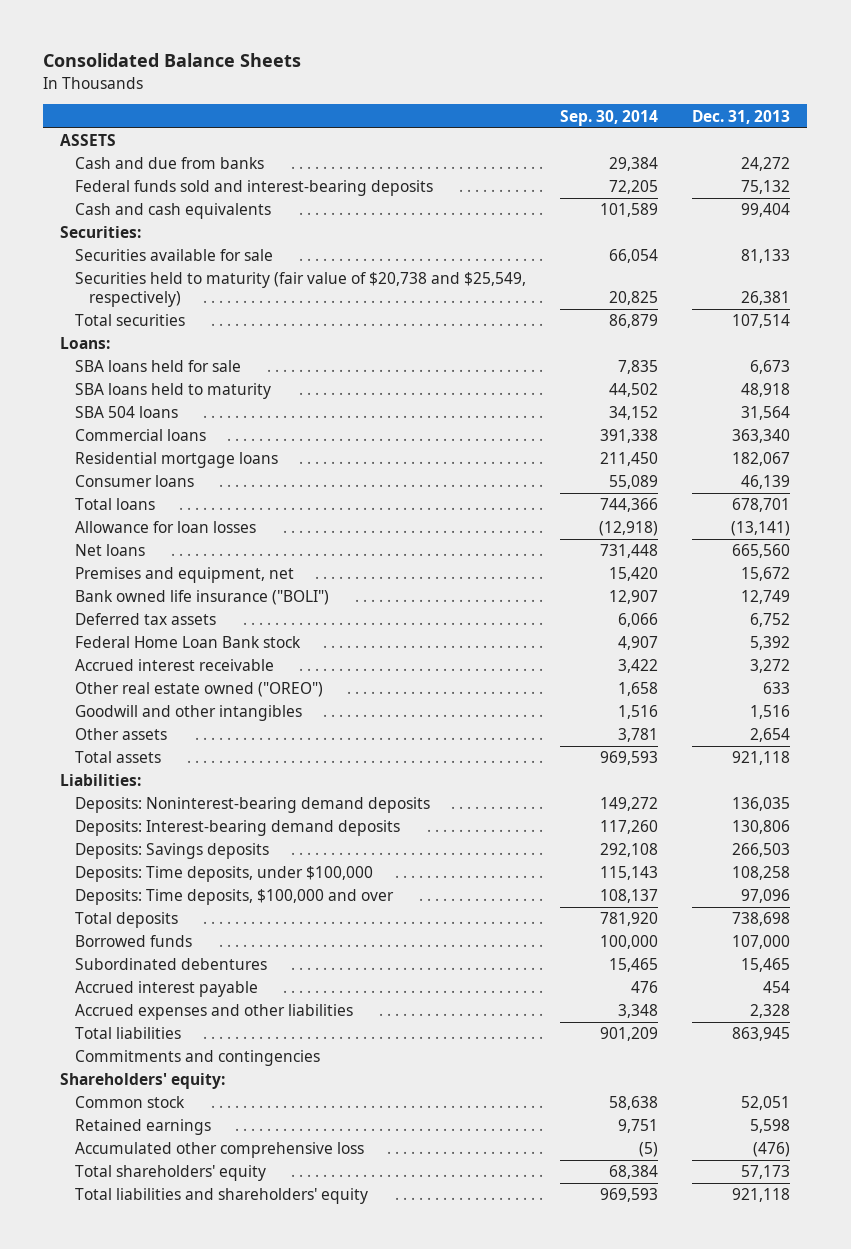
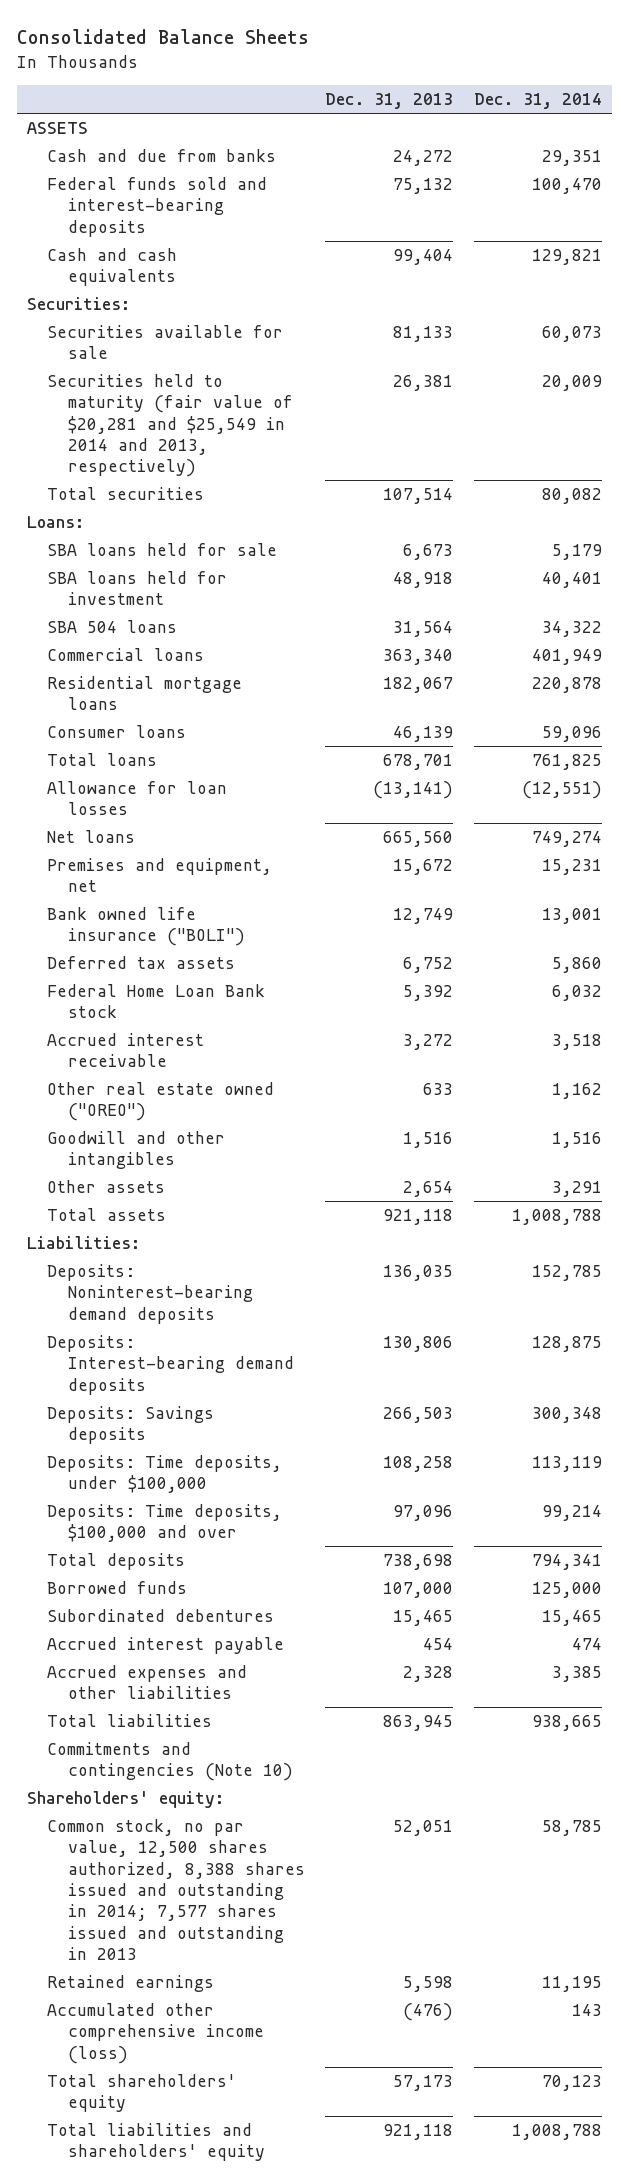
- | Sep. 30, 2014 | Dec. 31, 2013
+ | Dec. 31, 2013 | Dec. 31, 2014
- Securities held to maturity (fair value of $20,738 and $25,549, respectively) | 20,825 | 26,381
+ Securities held to maturity (fair value of $20,281 and $25,549 in 2014 and 2013, respectively) | 26,381 | 20,009
- SBA loans held to maturity | 44,502 | 48,918
+ SBA loans held for investment | 48,918 | 40,401
- Commitments and contingencies
+ Commitments and contingencies (Note 10)
- Common stock | 58,638 | 52,051
+ Common stock, no par value, 12,500 shares authorized, 8,388 shares issued and outstanding in 2014; 7,577 shares issued and outstanding in 2013 | 52,051 | 58,785
- Accumulated other comprehensive loss | (5) | (476)
+ Accumulated other comprehensive income (loss) | (476) | 143

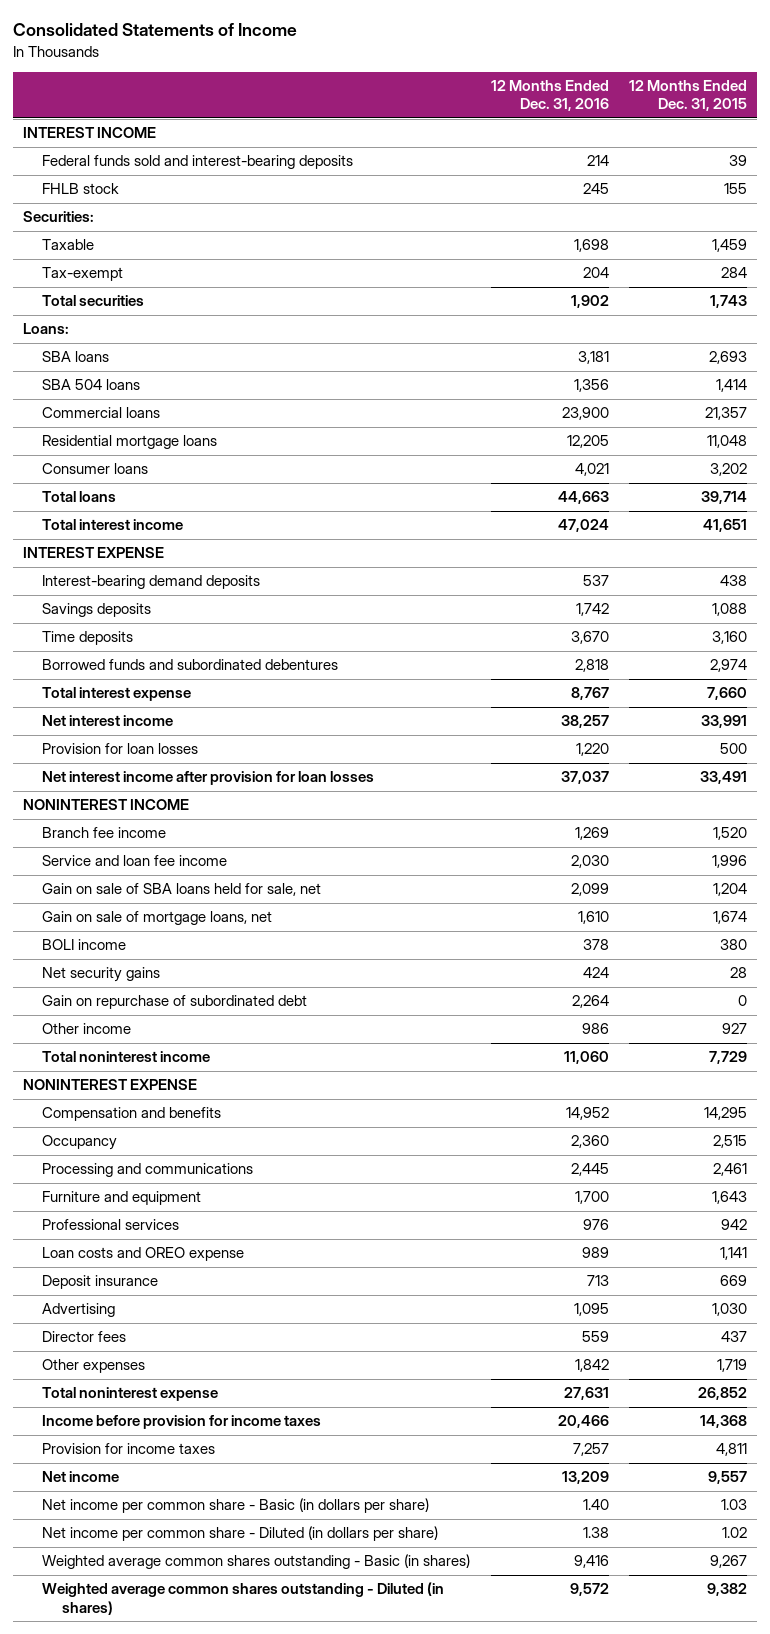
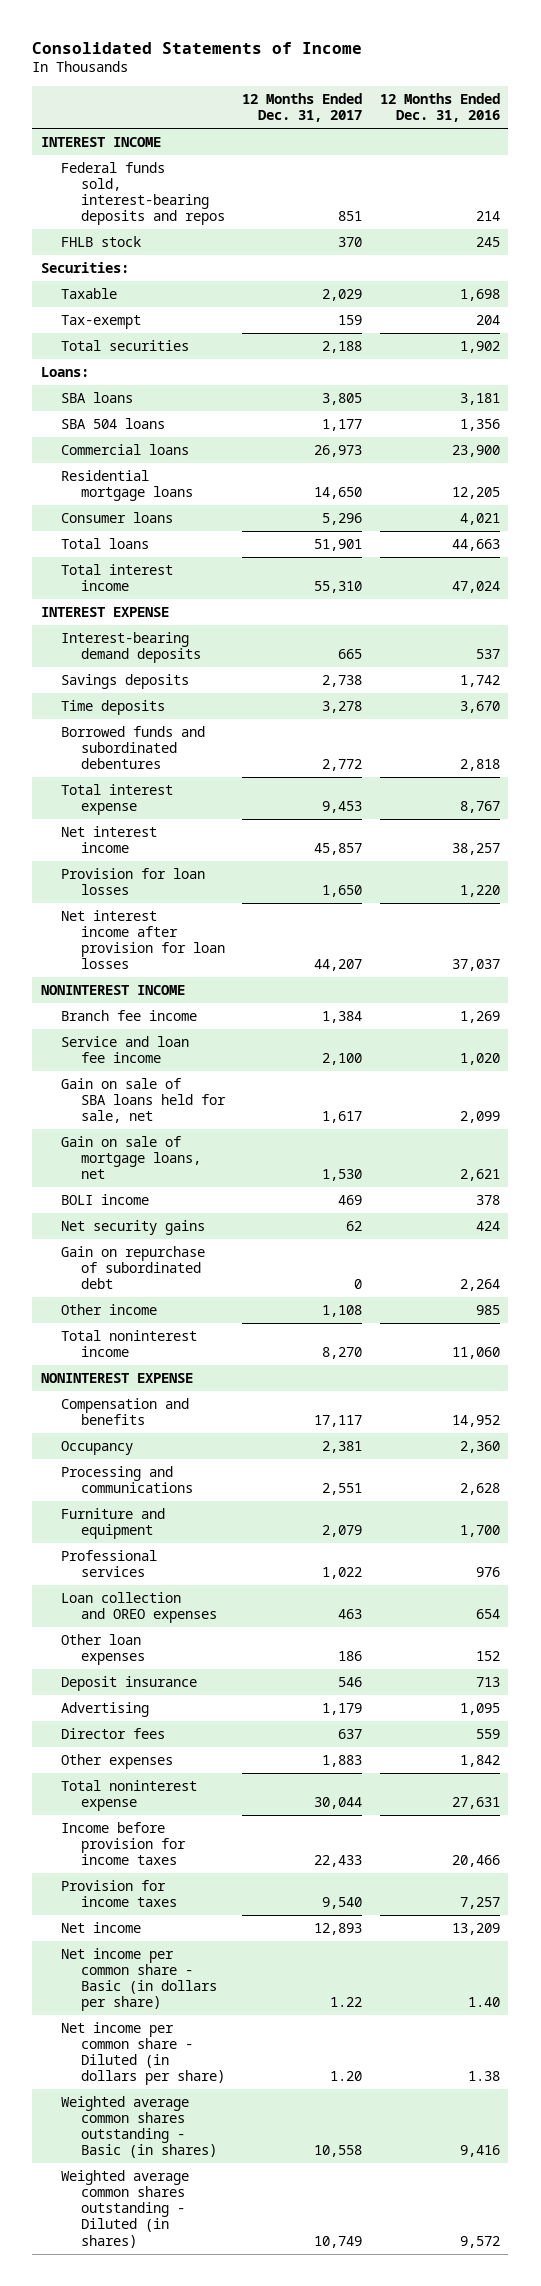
- | 12 Months Ended Dec. 31, 2016 | 12 Months Ended Dec. 31, 2015
+ | 12 Months Ended Dec. 31, 2017 | 12 Months Ended Dec. 31, 2016
- Federal funds sold and interest-bearing deposits | 214 | 39
+ Federal funds sold, interest-bearing deposits and repos | 851 | 214
- Service and loan fee income | 2,030 | 1,996
+ Service and loan fee income | 2,100 | 1,020
- Gain on sale of mortgage loans, net | 1,610 | 1,674
+ Gain on sale of mortgage loans, net | 1,530 | 2,621
- Other income | 986 | 927
+ Other income | 1,108 | 985
- Processing and communications | 2,445 | 2,461
+ Processing and communications | 2,551 | 2,628
- Loan costs and OREO expense | 989 | 1,141
+ Loan collection and OREO expenses | 463 | 654
+ Other loan expenses | 186 | 152

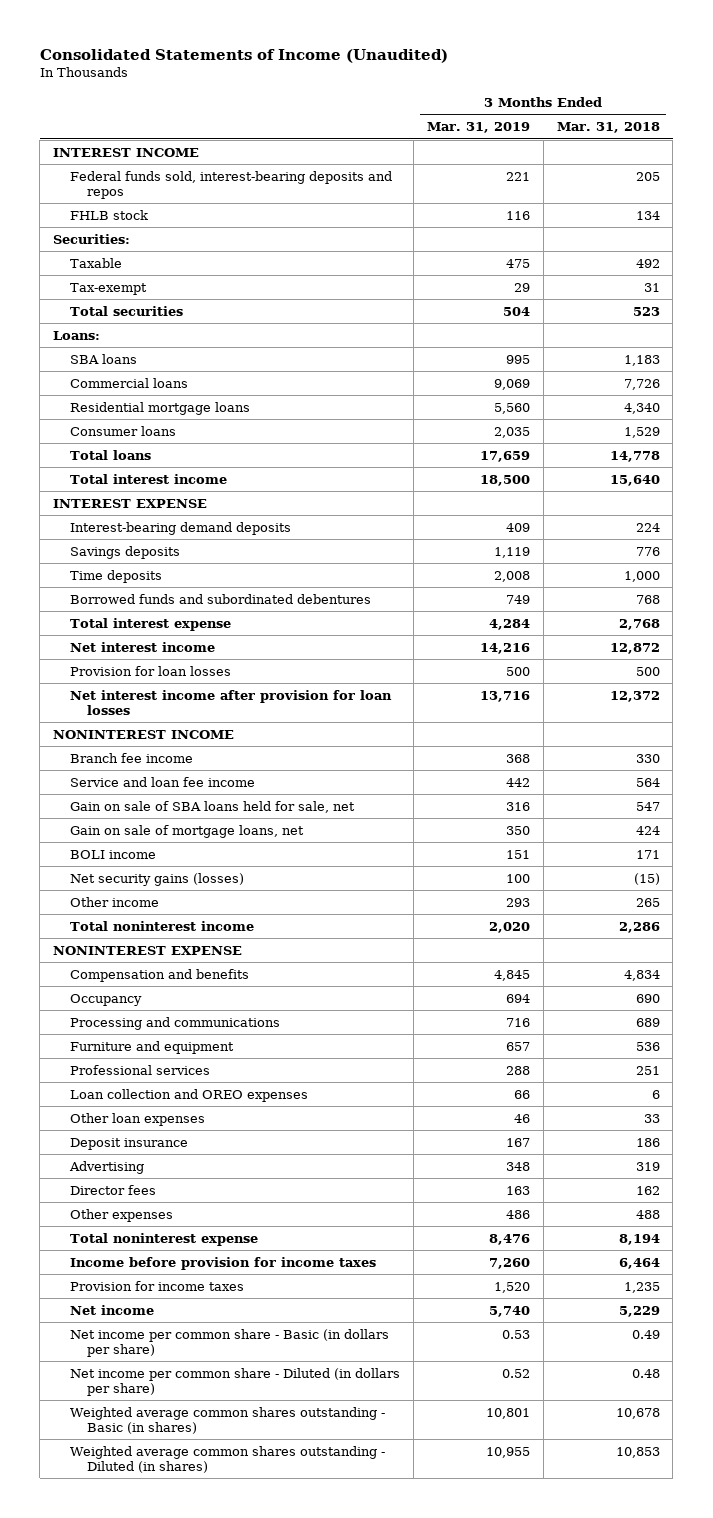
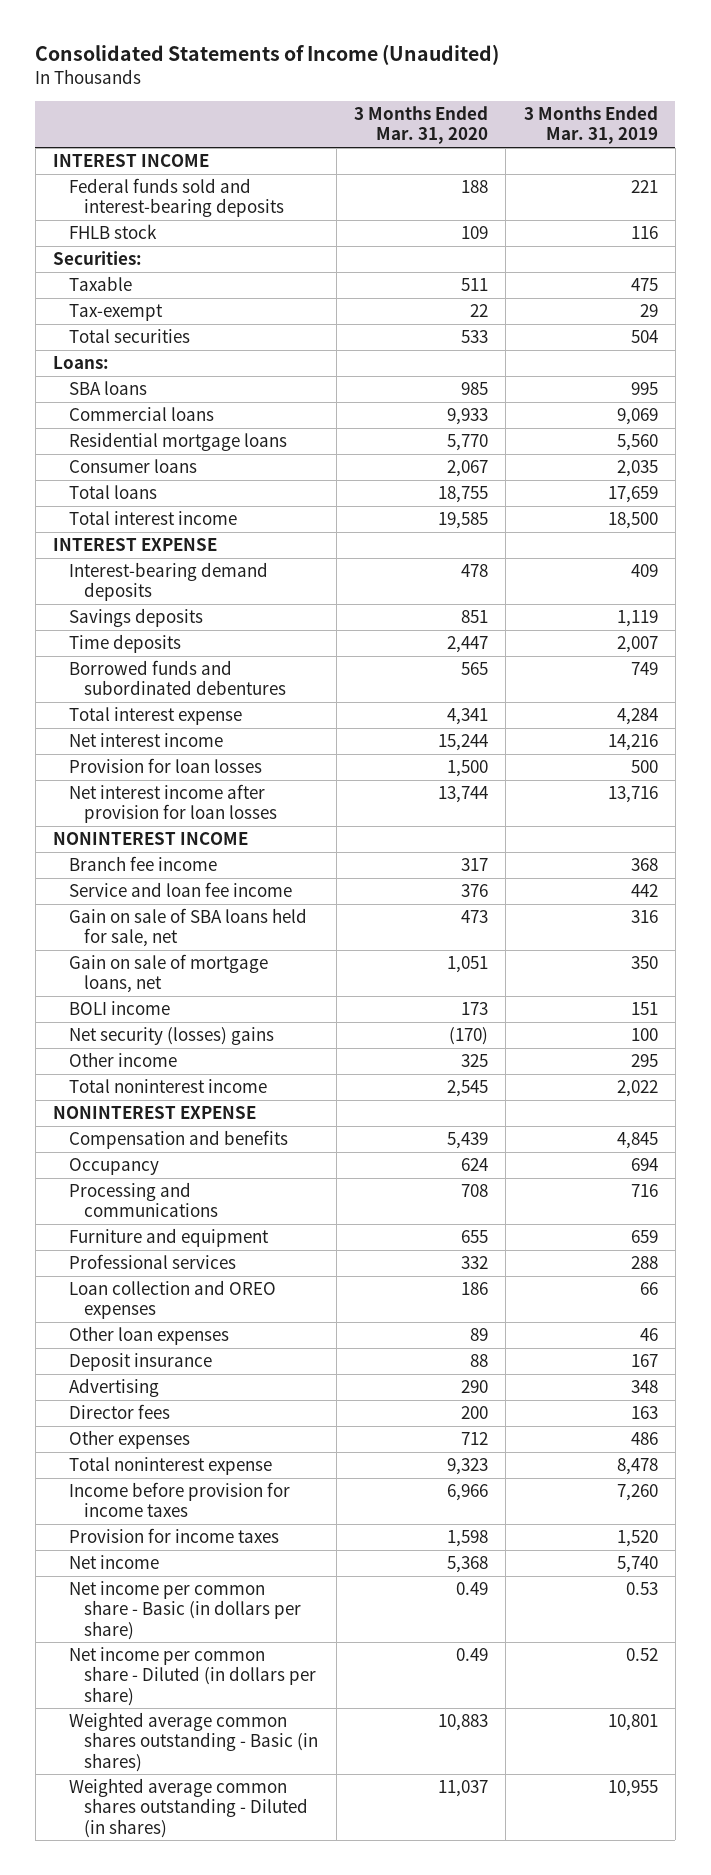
- | 3 Months Ended Mar. 31, 2019 | 3 Months Ended Mar. 31, 2018
+ | 3 Months Ended Mar. 31, 2020 | 3 Months Ended Mar. 31, 2019
- Federal funds sold, interest-bearing deposits and repos | 221 | 205
+ Federal funds sold and interest-bearing deposits | 188 | 221
- Time deposits | 2,008 | 1,000
+ Time deposits | 2,447 | 2,007
- Net security gains (losses) | 100 | (15)
- Other income | 293 | 265
- Total noninterest income | 2,020 | 2,286
+ Net security (losses) gains | (170) | 100
+ Other income | 325 | 295
+ Total noninterest income | 2,545 | 2,022
- Furniture and equipment | 657 | 536
+ Furniture and equipment | 655 | 659
- Total noninterest expense | 8,476 | 8,194
+ Total noninterest expense | 9,323 | 8,478

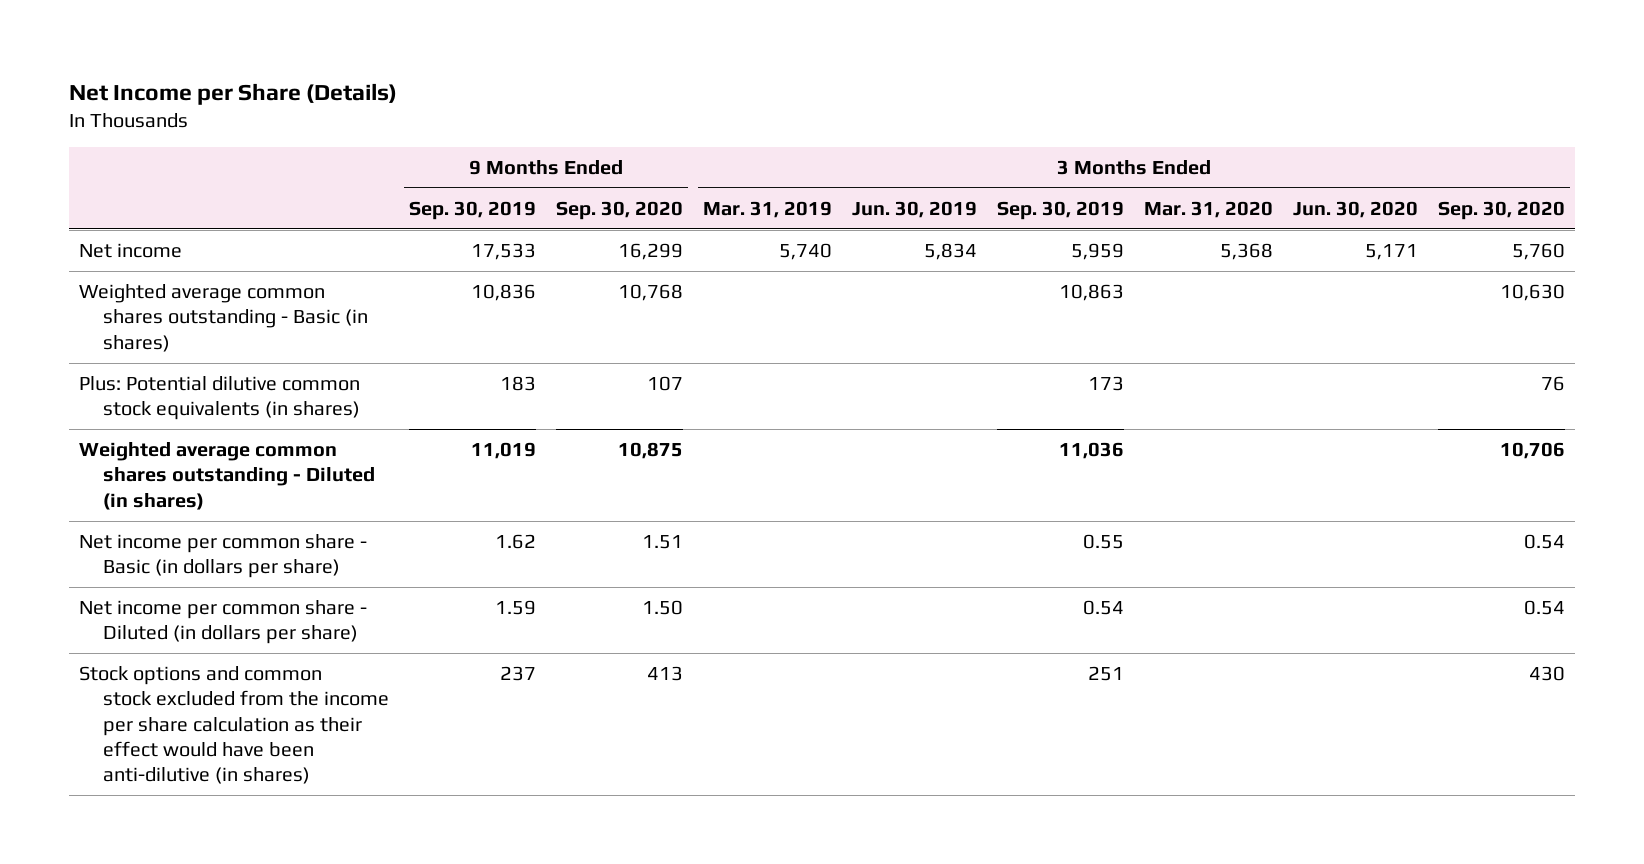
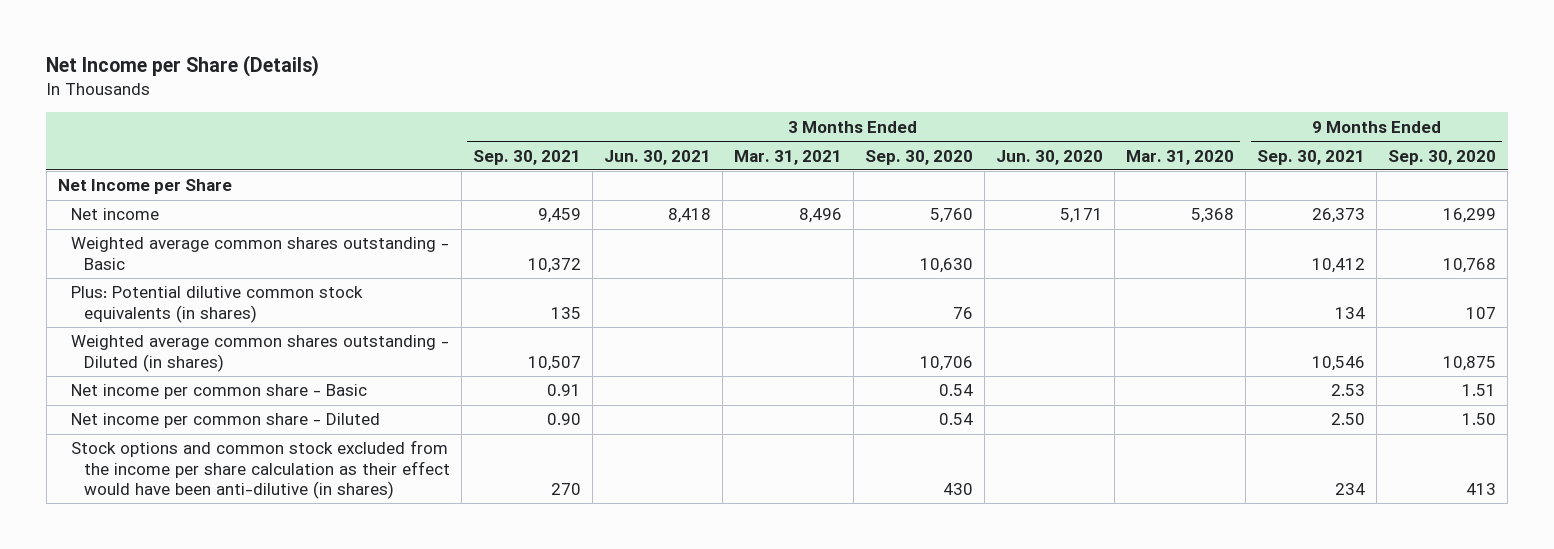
- | 9 Months Ended Sep. 30, 2019 | 9 Months Ended Sep. 30, 2020 | 3 Months Ended Mar. 31, 2019 | 3 Months Ended Jun. 30, 2019 | 3 Months Ended Sep. 30, 2019 | 3 Months Ended Mar. 31, 2020 | 3 Months Ended Jun. 30, 2020 | 3 Months Ended Sep. 30, 2020
+ | 3 Months Ended Sep. 30, 2021 | 3 Months Ended Jun. 30, 2021 | 3 Months Ended Mar. 31, 2021 | 3 Months Ended Sep. 30, 2020 | 3 Months Ended Jun. 30, 2020 | 3 Months Ended Mar. 31, 2020 | 9 Months Ended Sep. 30, 2021 | 9 Months Ended Sep. 30, 2020
+ Net Income per Share
- Weighted average common shares outstanding - Basic (in shares) | 10,836 | 10,768 | | | 10,863 | | | 10,630
+ Weighted average common shares outstanding - Basic | 10,372 | | | 10,630 | | | 10,412 | 10,768
- Net income per common share - Basic (in dollars per share) | 1.62 | 1.51 | | | 0.55 | | | 0.54
- Net income per common share - Diluted (in dollars per share) | 1.59 | 1.50 | | | 0.54 | | | 0.54
+ Net income per common share - Basic | 0.91 | | | 0.54 | | | 2.53 | 1.51
+ Net income per common share - Diluted | 0.90 | | | 0.54 | | | 2.50 | 1.50

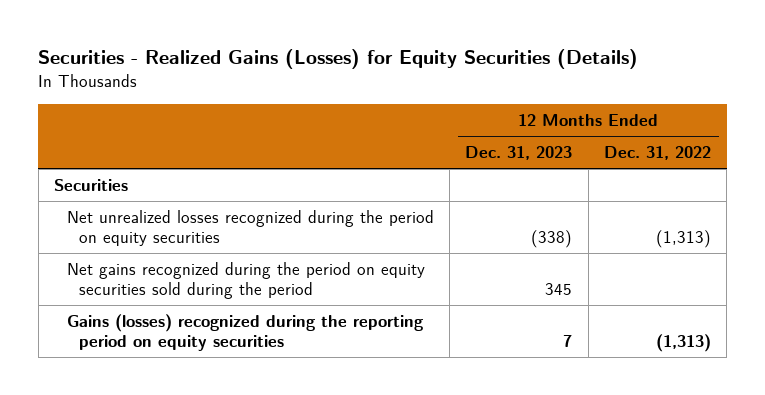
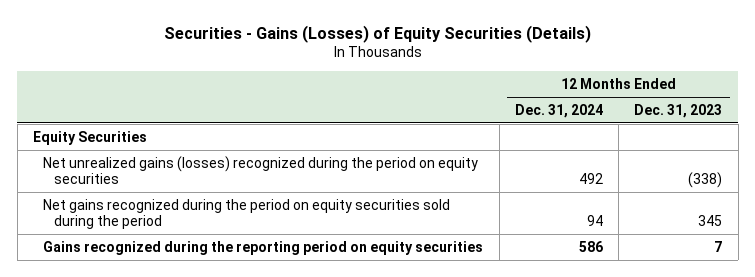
- Securities - Realized Gains (Losses) for Equity Securities (Details)
+ Securities - Gains (Losses) of Equity Securities (Details)
- | 12 Months Ended Dec. 31, 2023 | 12 Months Ended Dec. 31, 2022
+ | 12 Months Ended Dec. 31, 2024 | 12 Months Ended Dec. 31, 2023
- Securities
- Net unrealized losses recognized during the period on equity securities | (338) | (1,313)
+ Equity Securities
+ Net unrealized gains (losses) recognized during the period on equity securities | 492 | (338)
- Gains (losses) recognized during the reporting period on equity securities | 7 | (1,313)
+ Gains recognized during the reporting period on equity securities | 586 | 7

